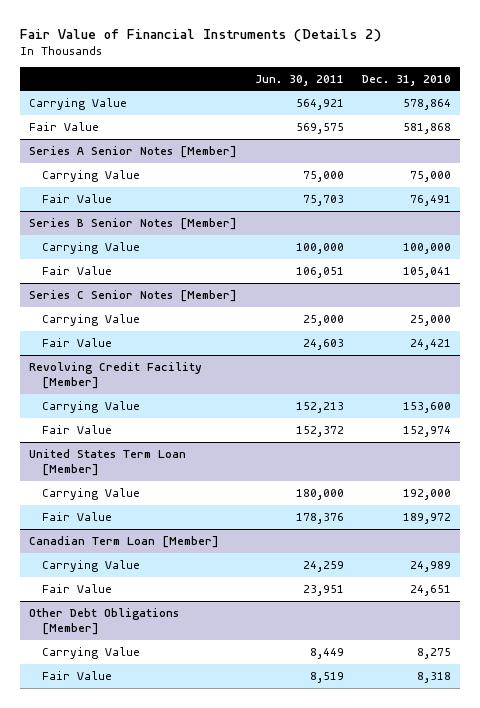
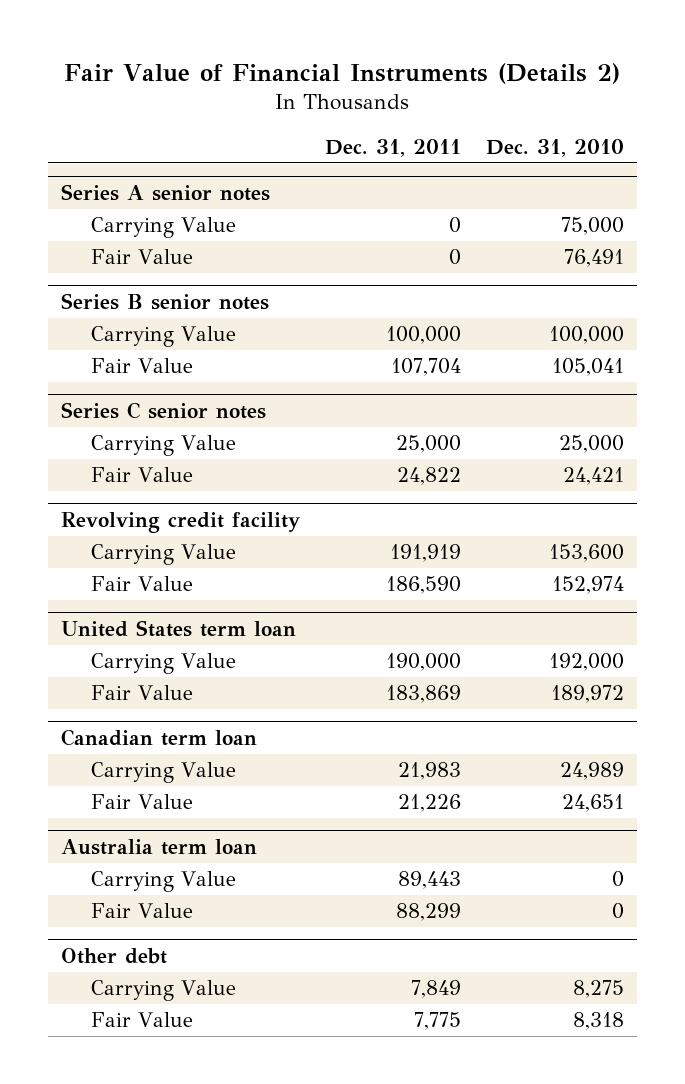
- | Jun. 30, 2011 | Dec. 31, 2010
+ | Dec. 31, 2011 | Dec. 31, 2010
- Carrying Value | 564,921 | 578,864
- Fair Value | 569,575 | 581,868
- Series A Senior Notes [Member]
+ Series A senior notes
- Series B Senior Notes [Member]
+ Series B senior notes
- Series C Senior Notes [Member]
+ Series C senior notes
- Revolving Credit Facility [Member]
+ Revolving credit facility
- United States Term Loan [Member]
+ United States term loan
- Canadian Term Loan [Member]
+ Canadian term loan
- Other Debt Obligations [Member]
+ Australia term loan
+ Carrying Value | 89,443 | 0
+ Fair Value | 88,299 | 0
+ Other debt

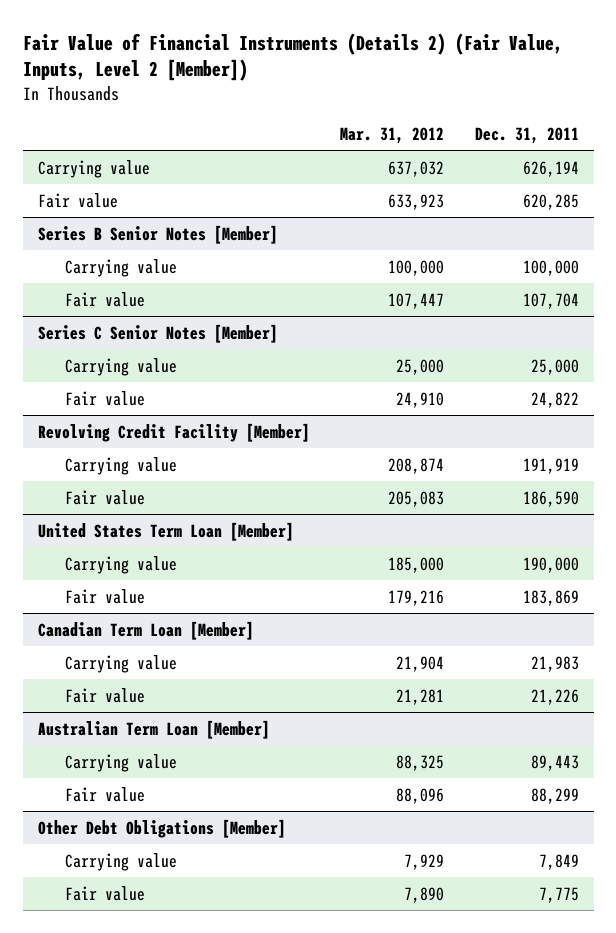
- Fair Value of Financial Instruments (Details 2)
+ Fair Value of Financial Instruments (Details 2) (Fair Value, Inputs, Level 2 [Member])
- | Dec. 31, 2011 | Dec. 31, 2010
+ | Mar. 31, 2012 | Dec. 31, 2011
- Series A senior notes
- Carrying Value | 0 | 75,000
- Fair Value | 0 | 76,491
- Series B senior notes
- Carrying Value | 100,000 | 100,000
- Fair Value | 107,704 | 105,041
- Series C senior notes
- Carrying Value | 25,000 | 25,000
- Fair Value | 24,822 | 24,421
- Revolving credit facility
- Carrying Value | 191,919 | 153,600
- Fair Value | 186,590 | 152,974
- United States term loan
- Carrying Value | 190,000 | 192,000
- Fair Value | 183,869 | 189,972
- Canadian term loan
- Carrying Value | 21,983 | 24,989
- Fair Value | 21,226 | 24,651
- Australia term loan
- Carrying Value | 89,443 | 0
- Fair Value | 88,299 | 0
- Other debt
- Carrying Value | 7,849 | 8,275
- Fair Value | 7,775 | 8,318
+ Carrying value | 637,032 | 626,194
+ Fair value | 633,923 | 620,285
+ Series B Senior Notes [Member]
+ Carrying value | 100,000 | 100,000
+ Fair value | 107,447 | 107,704
+ Series C Senior Notes [Member]
+ Carrying value | 25,000 | 25,000
+ Fair value | 24,910 | 24,822
+ Revolving Credit Facility [Member]
+ Carrying value | 208,874 | 191,919
+ Fair value | 205,083 | 186,590
+ United States Term Loan [Member]
+ Carrying value | 185,000 | 190,000
+ Fair value | 179,216 | 183,869
+ Canadian Term Loan [Member]
+ Carrying value | 21,904 | 21,983
+ Fair value | 21,281 | 21,226
+ Australian Term Loan [Member]
+ Carrying value | 88,325 | 89,443
+ Fair value | 88,096 | 88,299
+ Other Debt Obligations [Member]
+ Carrying value | 7,929 | 7,849
+ Fair value | 7,890 | 7,775

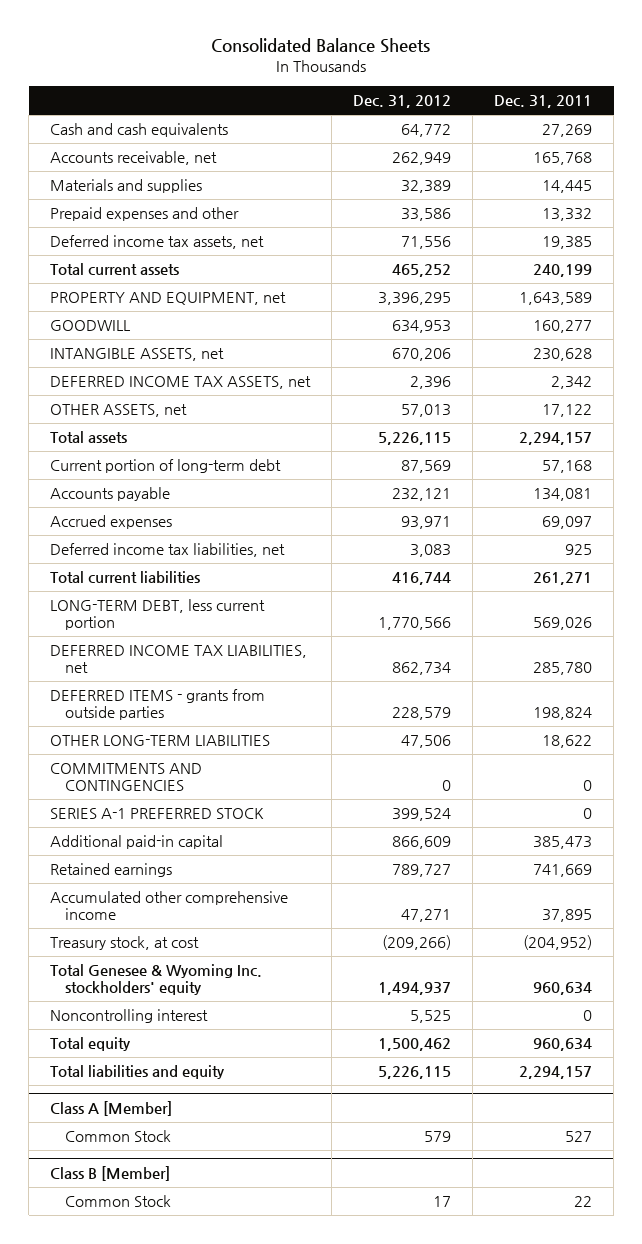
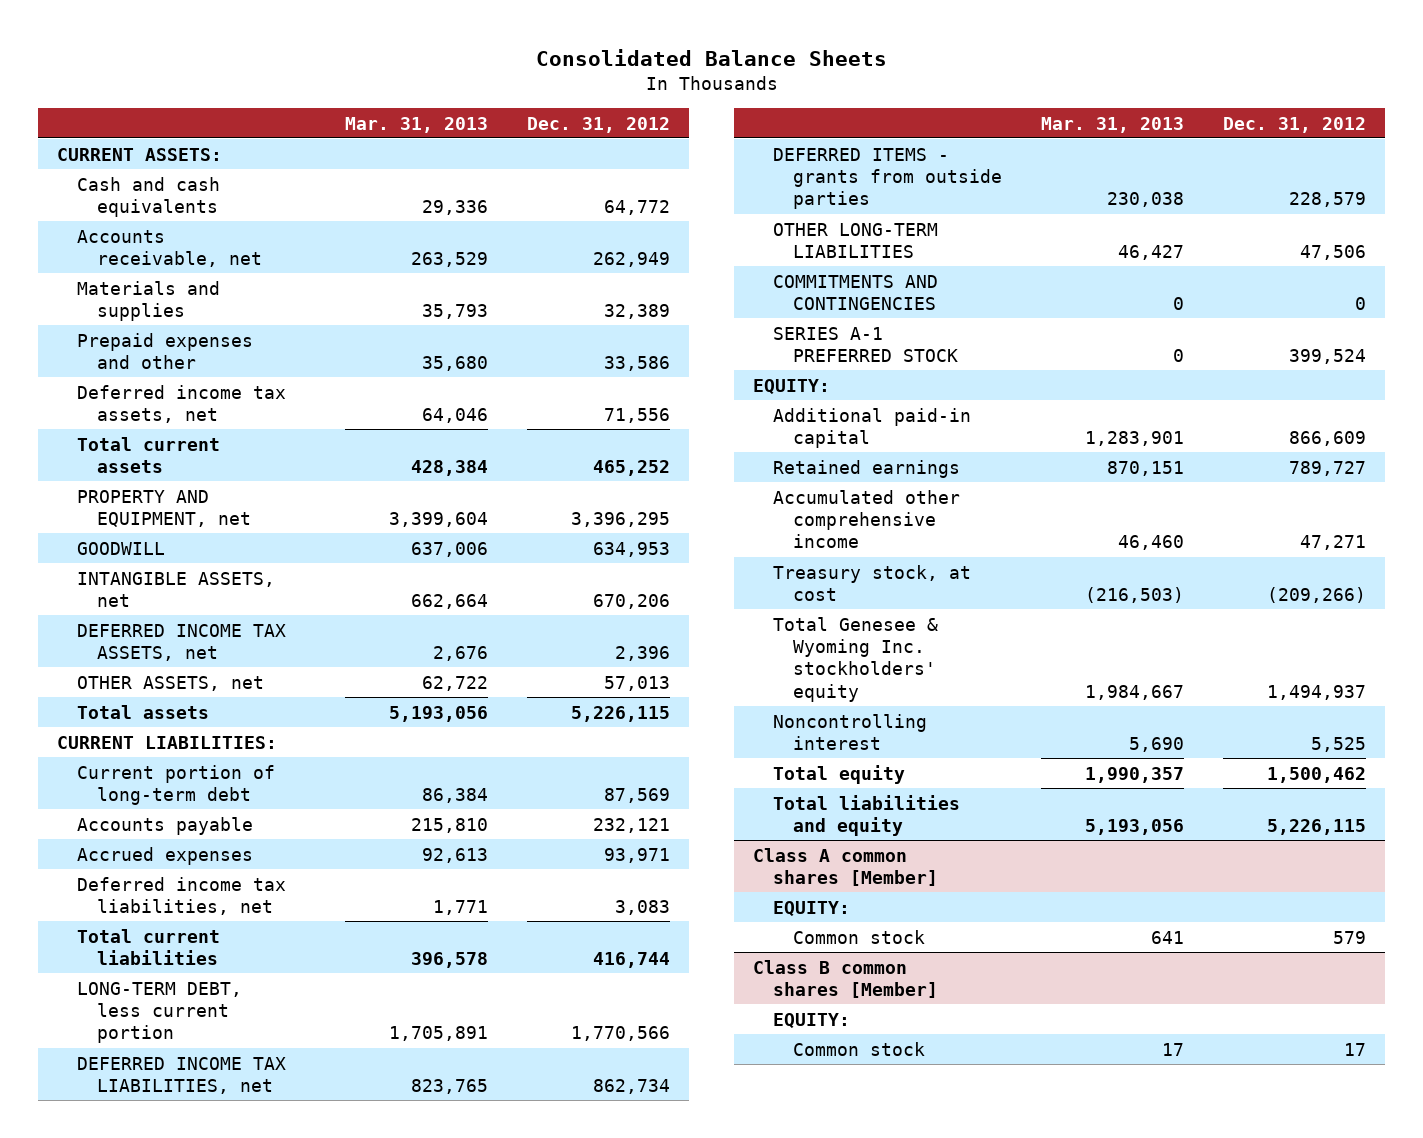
- | Dec. 31, 2012 | Dec. 31, 2011
+ | Mar. 31, 2013 | Dec. 31, 2012
+ CURRENT ASSETS:
+ CURRENT LIABILITIES:
+ EQUITY:
- Class A [Member]
- Common Stock | 579 | 527
- Class B [Member]
- Common Stock | 17 | 22
+ Class A common shares [Member]
+ EQUITY:
+ Common stock | 641 | 579
+ Class B common shares [Member]
+ EQUITY:
+ Common stock | 17 | 17

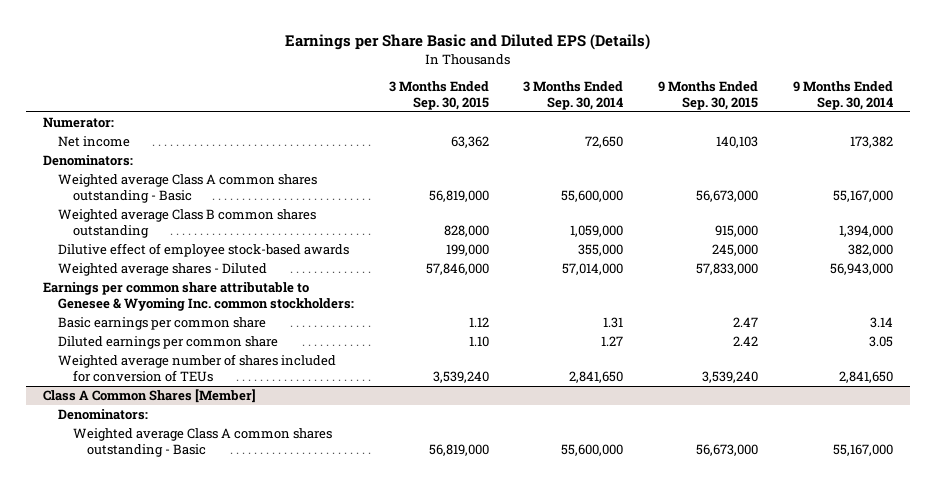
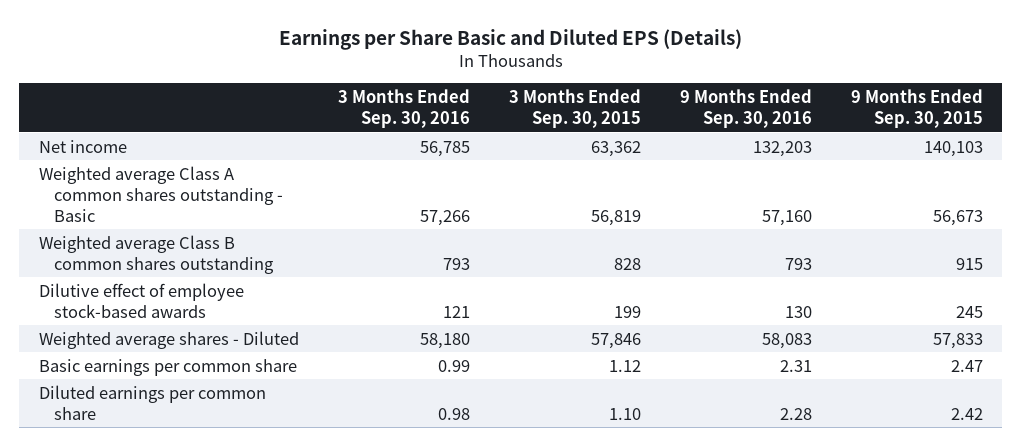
- | 3 Months Ended Sep. 30, 2015 | 3 Months Ended Sep. 30, 2014 | 9 Months Ended Sep. 30, 2015 | 9 Months Ended Sep. 30, 2014
+ | 3 Months Ended Sep. 30, 2016 | 3 Months Ended Sep. 30, 2015 | 9 Months Ended Sep. 30, 2016 | 9 Months Ended Sep. 30, 2015
- Numerator:
- Denominators:
- Weighted average Class A common shares outstanding - Basic | 56,819,000 | 55,600,000 | 56,673,000 | 55,167,000
- Weighted average Class B common shares outstanding | 828,000 | 1,059,000 | 915,000 | 1,394,000
- Dilutive effect of employee stock-based awards | 199,000 | 355,000 | 245,000 | 382,000
- Weighted average shares - Diluted | 57,846,000 | 57,014,000 | 57,833,000 | 56,943,000
- Earnings per common share attributable to Genesee & Wyoming Inc. common stockholders:
+ Weighted average Class A common shares outstanding - Basic | 57,266 | 56,819 | 57,160 | 56,673
+ Weighted average Class B common shares outstanding | 793 | 828 | 793 | 915
+ Dilutive effect of employee stock-based awards | 121 | 199 | 130 | 245
+ Weighted average shares - Diluted | 58,180 | 57,846 | 58,083 | 57,833
- Weighted average number of shares included for conversion of TEUs | 3,539,240 | 2,841,650 | 3,539,240 | 2,841,650
- Class A Common Shares [Member]
- Denominators:
- Weighted average Class A common shares outstanding - Basic | 56,819,000 | 55,600,000 | 56,673,000 | 55,167,000

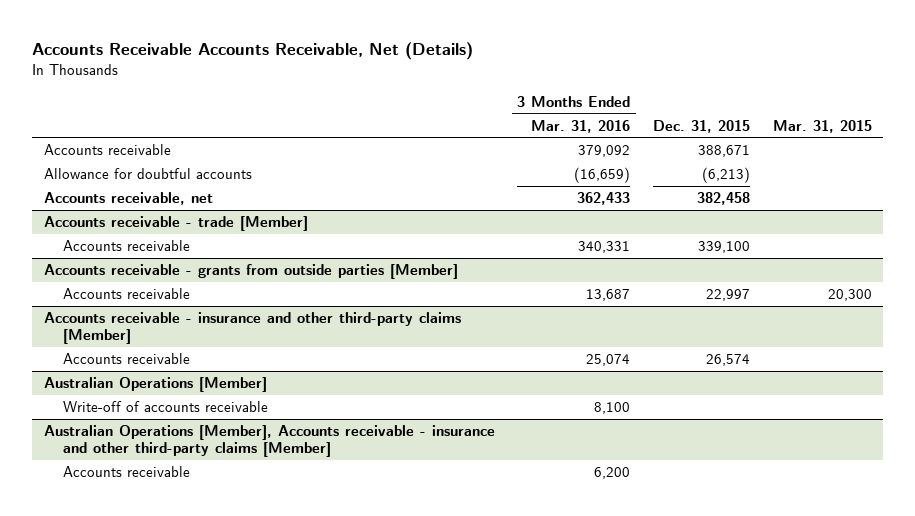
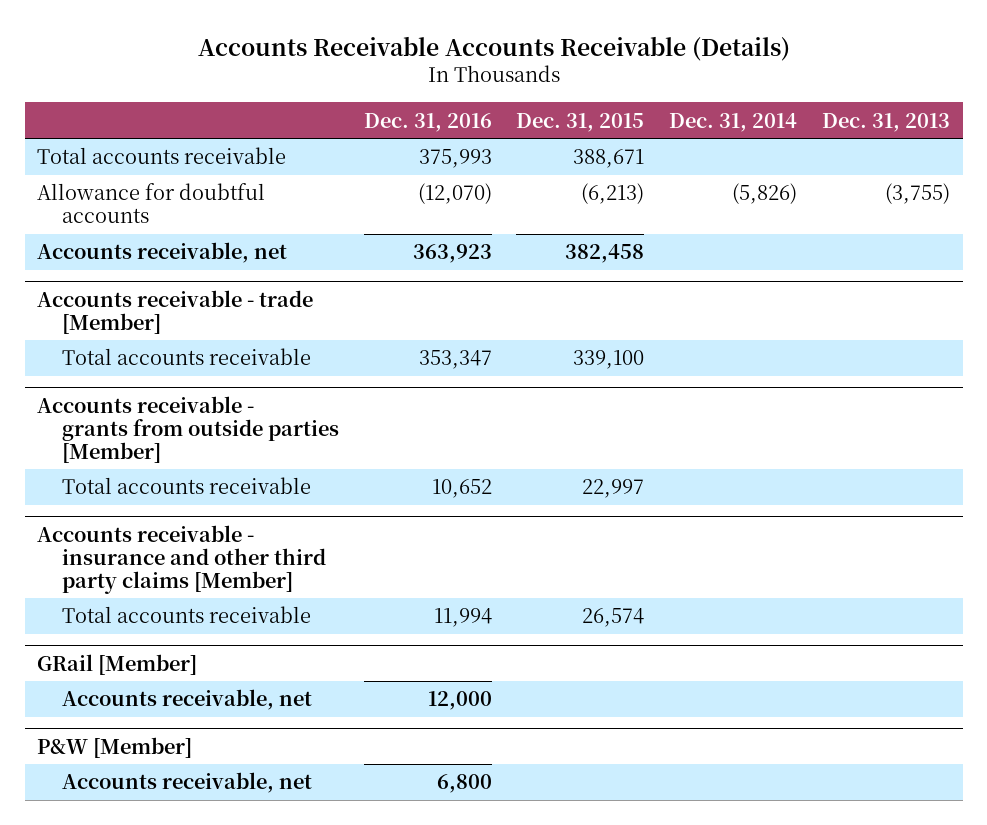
- Accounts Receivable Accounts Receivable, Net (Details)
+ Accounts Receivable Accounts Receivable (Details)
- | 3 Months Ended Mar. 31, 2016 | Dec. 31, 2015 | Mar. 31, 2015
+ | Dec. 31, 2016 | Dec. 31, 2015 | Dec. 31, 2014 | Dec. 31, 2013
- Accounts receivable | 379,092 | 388,671 |
+ Total accounts receivable | 375,993 | 388,671 | |
@ Accounts receivable - trade [Member]
- Accounts receivable | 340,331 | 339,100 |
+ Total accounts receivable | 353,347 | 339,100 | |
@ Accounts receivable - grants from outside parties [Member]
- Accounts receivable | 13,687 | 22,997 | 20,300
- Accounts receivable - insurance and other third-party claims [Member]
- Accounts receivable | 25,074 | 26,574 |
- Australian Operations [Member]
- Write-off of accounts receivable | 8,100 | |
- Australian Operations [Member], Accounts receivable - insurance and other third-party claims [Member]
- Accounts receivable | 6,200 | |
@ Accounts receivable - grants from outside parties [Member]
+ Total accounts receivable | 10,652 | 22,997 | |
+ Accounts receivable - insurance and other third party claims [Member]
+ Total accounts receivable | 11,994 | 26,574 | |
+ GRail [Member]
+ Accounts receivable, net | 12,000 | | |
+ P&W [Member]
+ Accounts receivable, net | 6,800 | | |

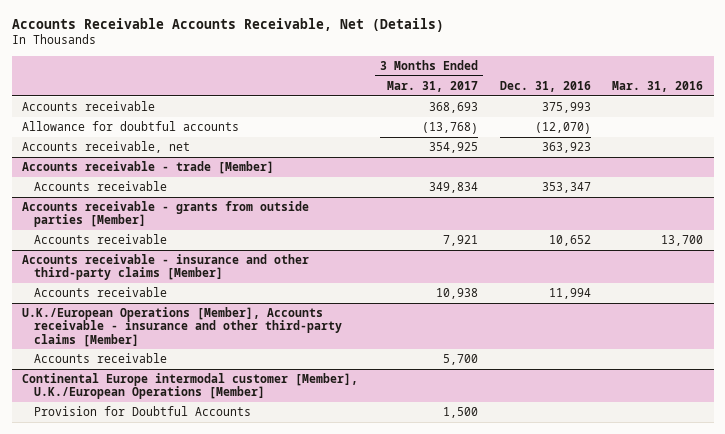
- Accounts Receivable Accounts Receivable (Details)
+ Accounts Receivable Accounts Receivable, Net (Details)
- | Dec. 31, 2016 | Dec. 31, 2015 | Dec. 31, 2014 | Dec. 31, 2013
+ | 3 Months Ended Mar. 31, 2017 | Dec. 31, 2016 | Mar. 31, 2016
- Total accounts receivable | 375,993 | 388,671 | |
+ Accounts receivable | 368,693 | 375,993 |
@ Accounts receivable - trade [Member]
- Total accounts receivable | 353,347 | 339,100 | |
+ Accounts receivable | 349,834 | 353,347 |
@ Accounts receivable - grants from outside parties [Member]
- Total accounts receivable | 10,652 | 22,997 | |
- Accounts receivable - insurance and other third party claims [Member]
- Total accounts receivable | 11,994 | 26,574 | |
- GRail [Member]
- Accounts receivable, net | 12,000 | | |
- P&W [Member]
- Accounts receivable, net | 6,800 | | |
@ Accounts receivable - grants from outside parties [Member]
+ Accounts receivable | 7,921 | 10,652 | 13,700
+ Accounts receivable - insurance and other third-party claims [Member]
+ Accounts receivable | 10,938 | 11,994 |
+ U.K./European Operations [Member], Accounts receivable - insurance and other third-party claims [Member]
+ Accounts receivable | 5,700 | |
+ Continental Europe intermodal customer [Member], U.K./European Operations [Member]
+ Provision for Doubtful Accounts | 1,500 | |

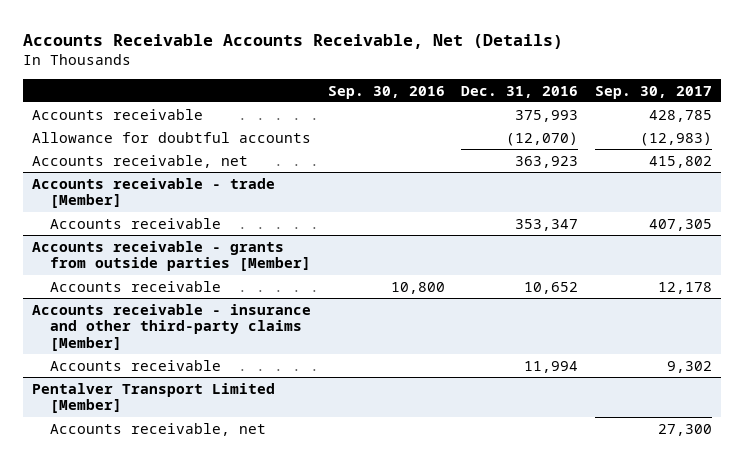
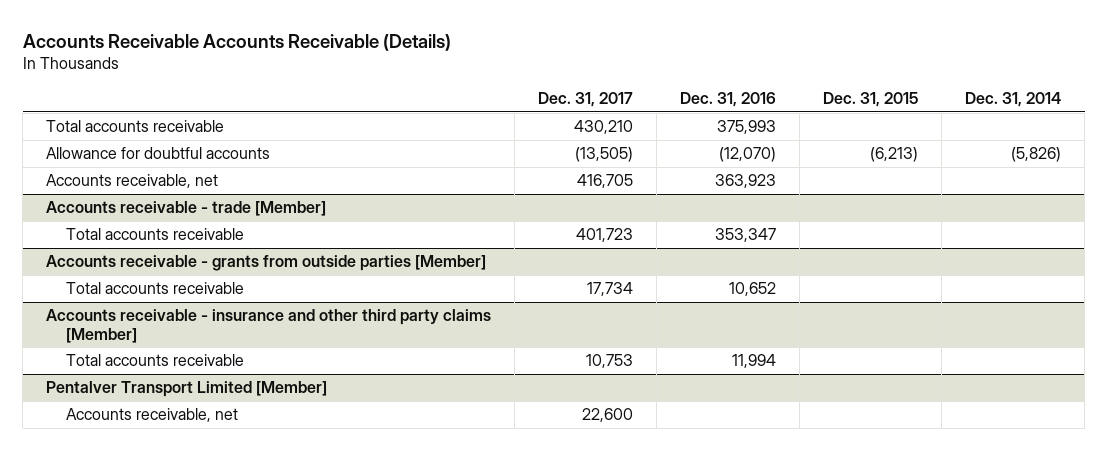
- Accounts Receivable Accounts Receivable, Net (Details)
+ Accounts Receivable Accounts Receivable (Details)
- | Sep. 30, 2016 | Dec. 31, 2016 | Sep. 30, 2017
+ | Dec. 31, 2017 | Dec. 31, 2016 | Dec. 31, 2015 | Dec. 31, 2014
- Accounts receivable | | 375,993 | 428,785
+ Total accounts receivable | 430,210 | 375,993 | |
@ Accounts receivable - trade [Member]
- Accounts receivable | | 353,347 | 407,305
+ Total accounts receivable | 401,723 | 353,347 | |
@ Accounts receivable - grants from outside parties [Member]
- Accounts receivable | 10,800 | 10,652 | 12,178
- Accounts receivable - insurance and other third-party claims [Member]
- Accounts receivable | | 11,994 | 9,302
@ Accounts receivable - grants from outside parties [Member]
+ Total accounts receivable | 17,734 | 10,652 | |
+ Accounts receivable - insurance and other third party claims [Member]
+ Total accounts receivable | 10,753 | 11,994 | |

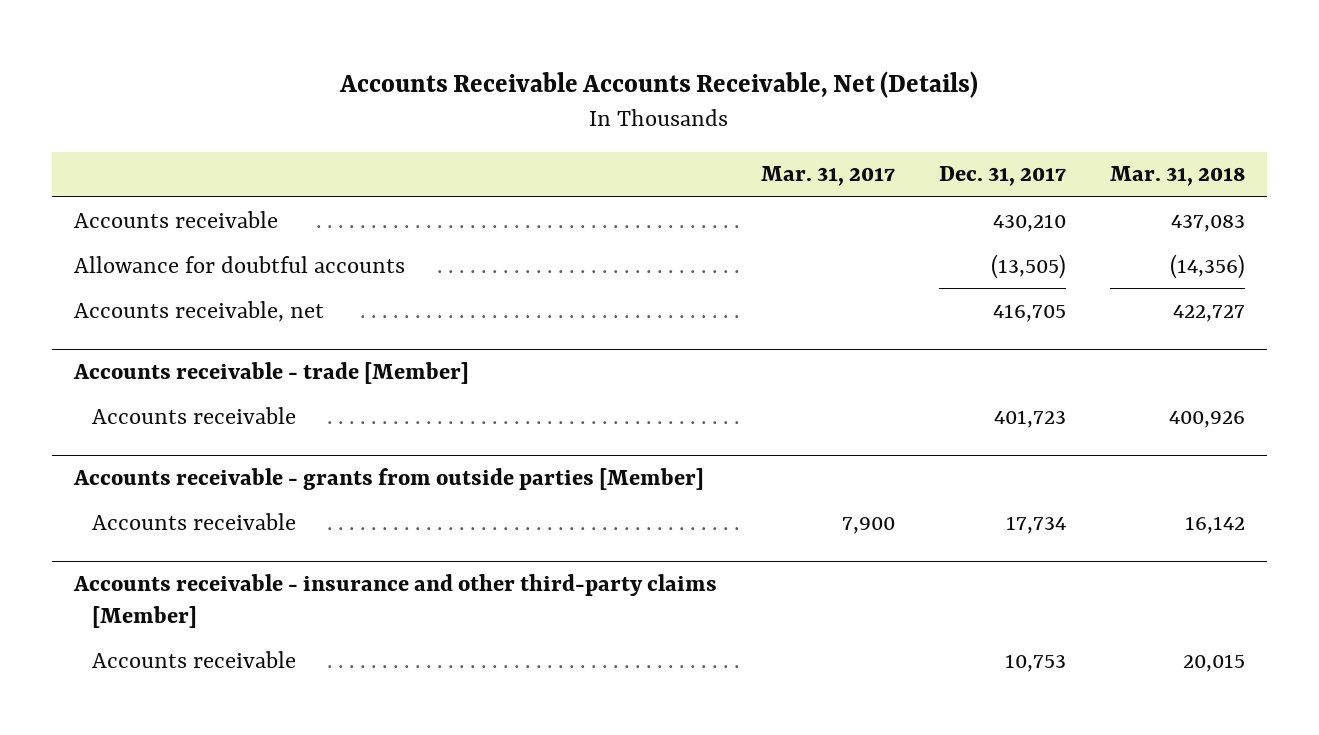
- Accounts Receivable Accounts Receivable (Details)
+ Accounts Receivable Accounts Receivable, Net (Details)
- | Dec. 31, 2017 | Dec. 31, 2016 | Dec. 31, 2015 | Dec. 31, 2014
+ | Mar. 31, 2017 | Dec. 31, 2017 | Mar. 31, 2018
- Total accounts receivable | 430,210 | 375,993 | |
+ Accounts receivable | | 430,210 | 437,083
@ Accounts receivable - trade [Member]
- Total accounts receivable | 401,723 | 353,347 | |
+ Accounts receivable | | 401,723 | 400,926
@ Accounts receivable - grants from outside parties [Member]
- Total accounts receivable | 17,734 | 10,652 | |
- Accounts receivable - insurance and other third party claims [Member]
- Total accounts receivable | 10,753 | 11,994 | |
- Pentalver Transport Limited [Member]
- Accounts receivable, net | 22,600 | | |
@ Accounts receivable - grants from outside parties [Member]
+ Accounts receivable | 7,900 | 17,734 | 16,142
+ Accounts receivable - insurance and other third-party claims [Member]
+ Accounts receivable | | 10,753 | 20,015

